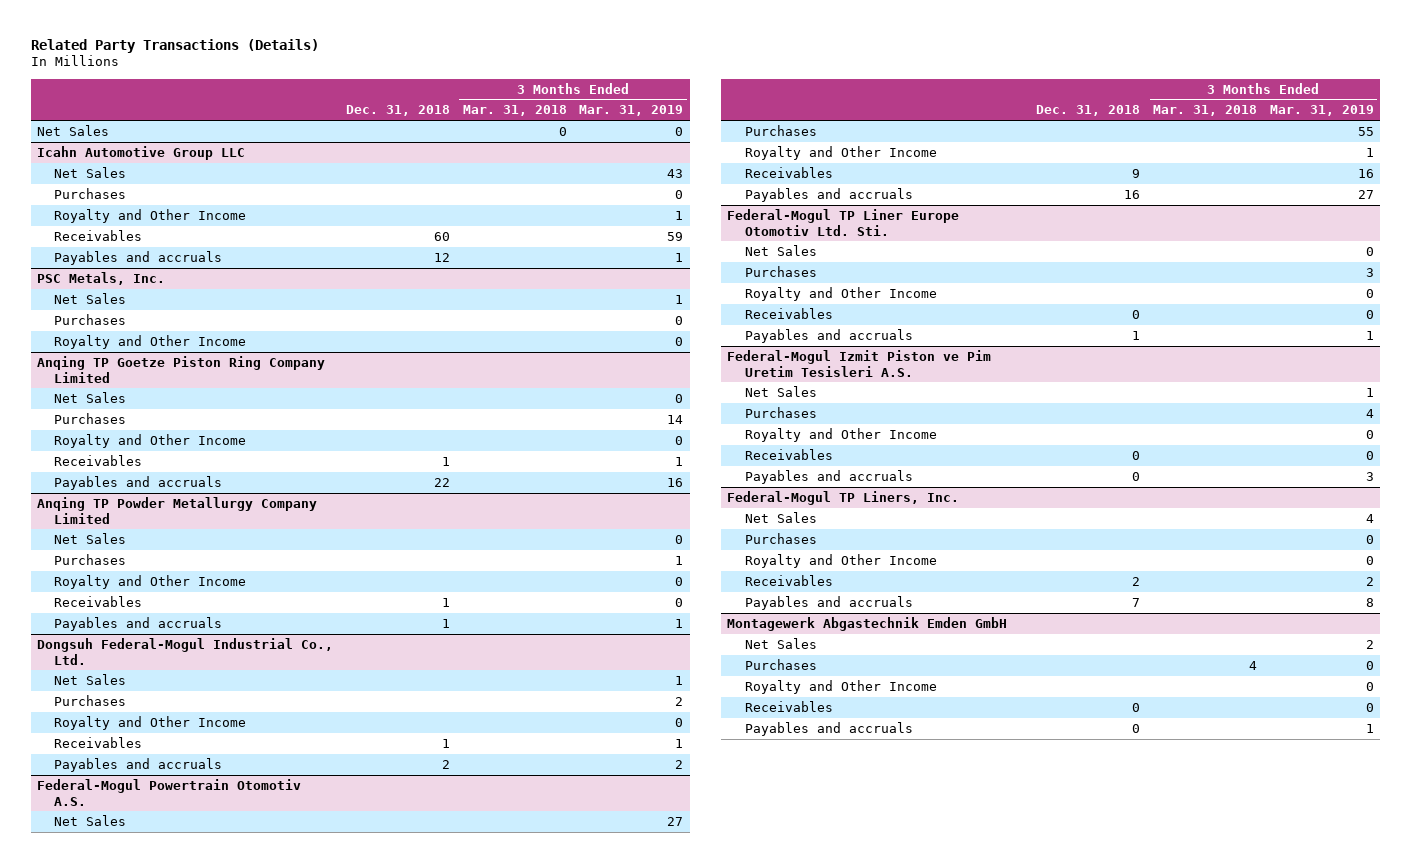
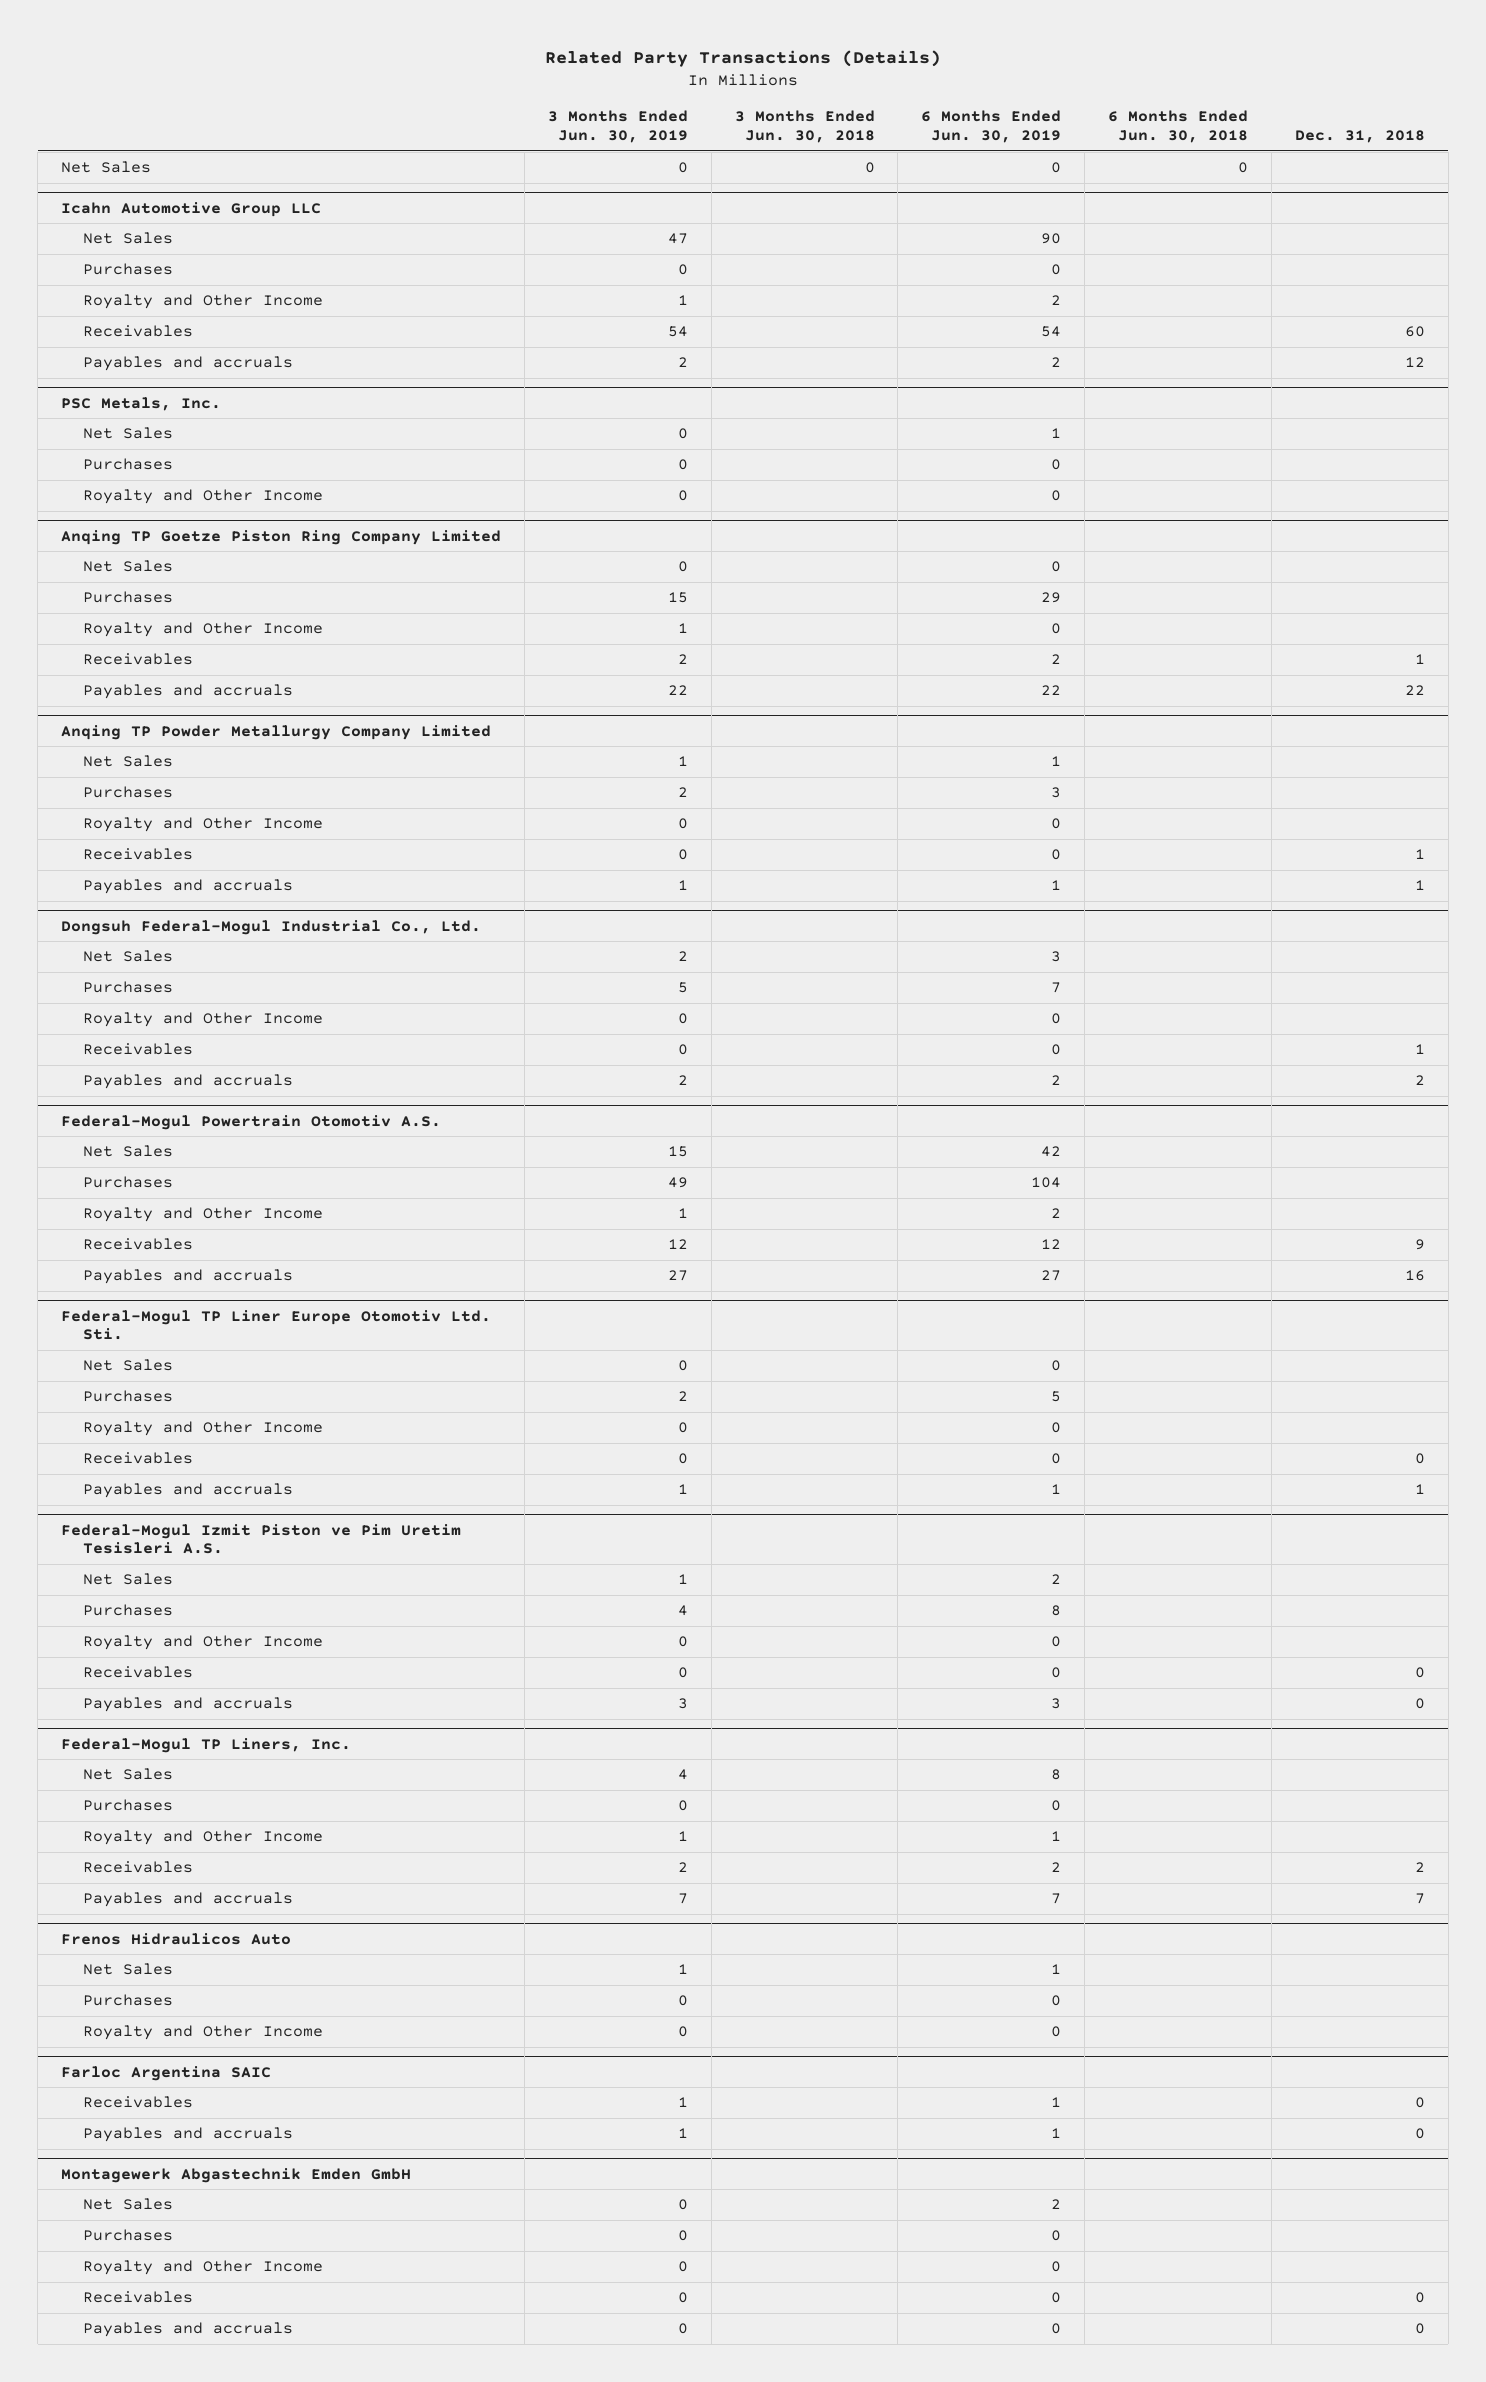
- | Dec. 31, 2018 | 3 Months Ended Mar. 31, 2018 | 3 Months Ended Mar. 31, 2019
+ | 3 Months Ended Jun. 30, 2019 | 3 Months Ended Jun. 30, 2018 | 6 Months Ended Jun. 30, 2019 | 6 Months Ended Jun. 30, 2018 | Dec. 31, 2018
+ Frenos Hidraulicos Auto
+ Net Sales | 1 | | 1 | |
+ Purchases | 0 | | 0 | |
+ Royalty and Other Income | 0 | | 0 | |
+ Farloc Argentina SAIC
+ Receivables | 1 | | 1 | | 0
+ Payables and accruals | 1 | | 1 | | 0

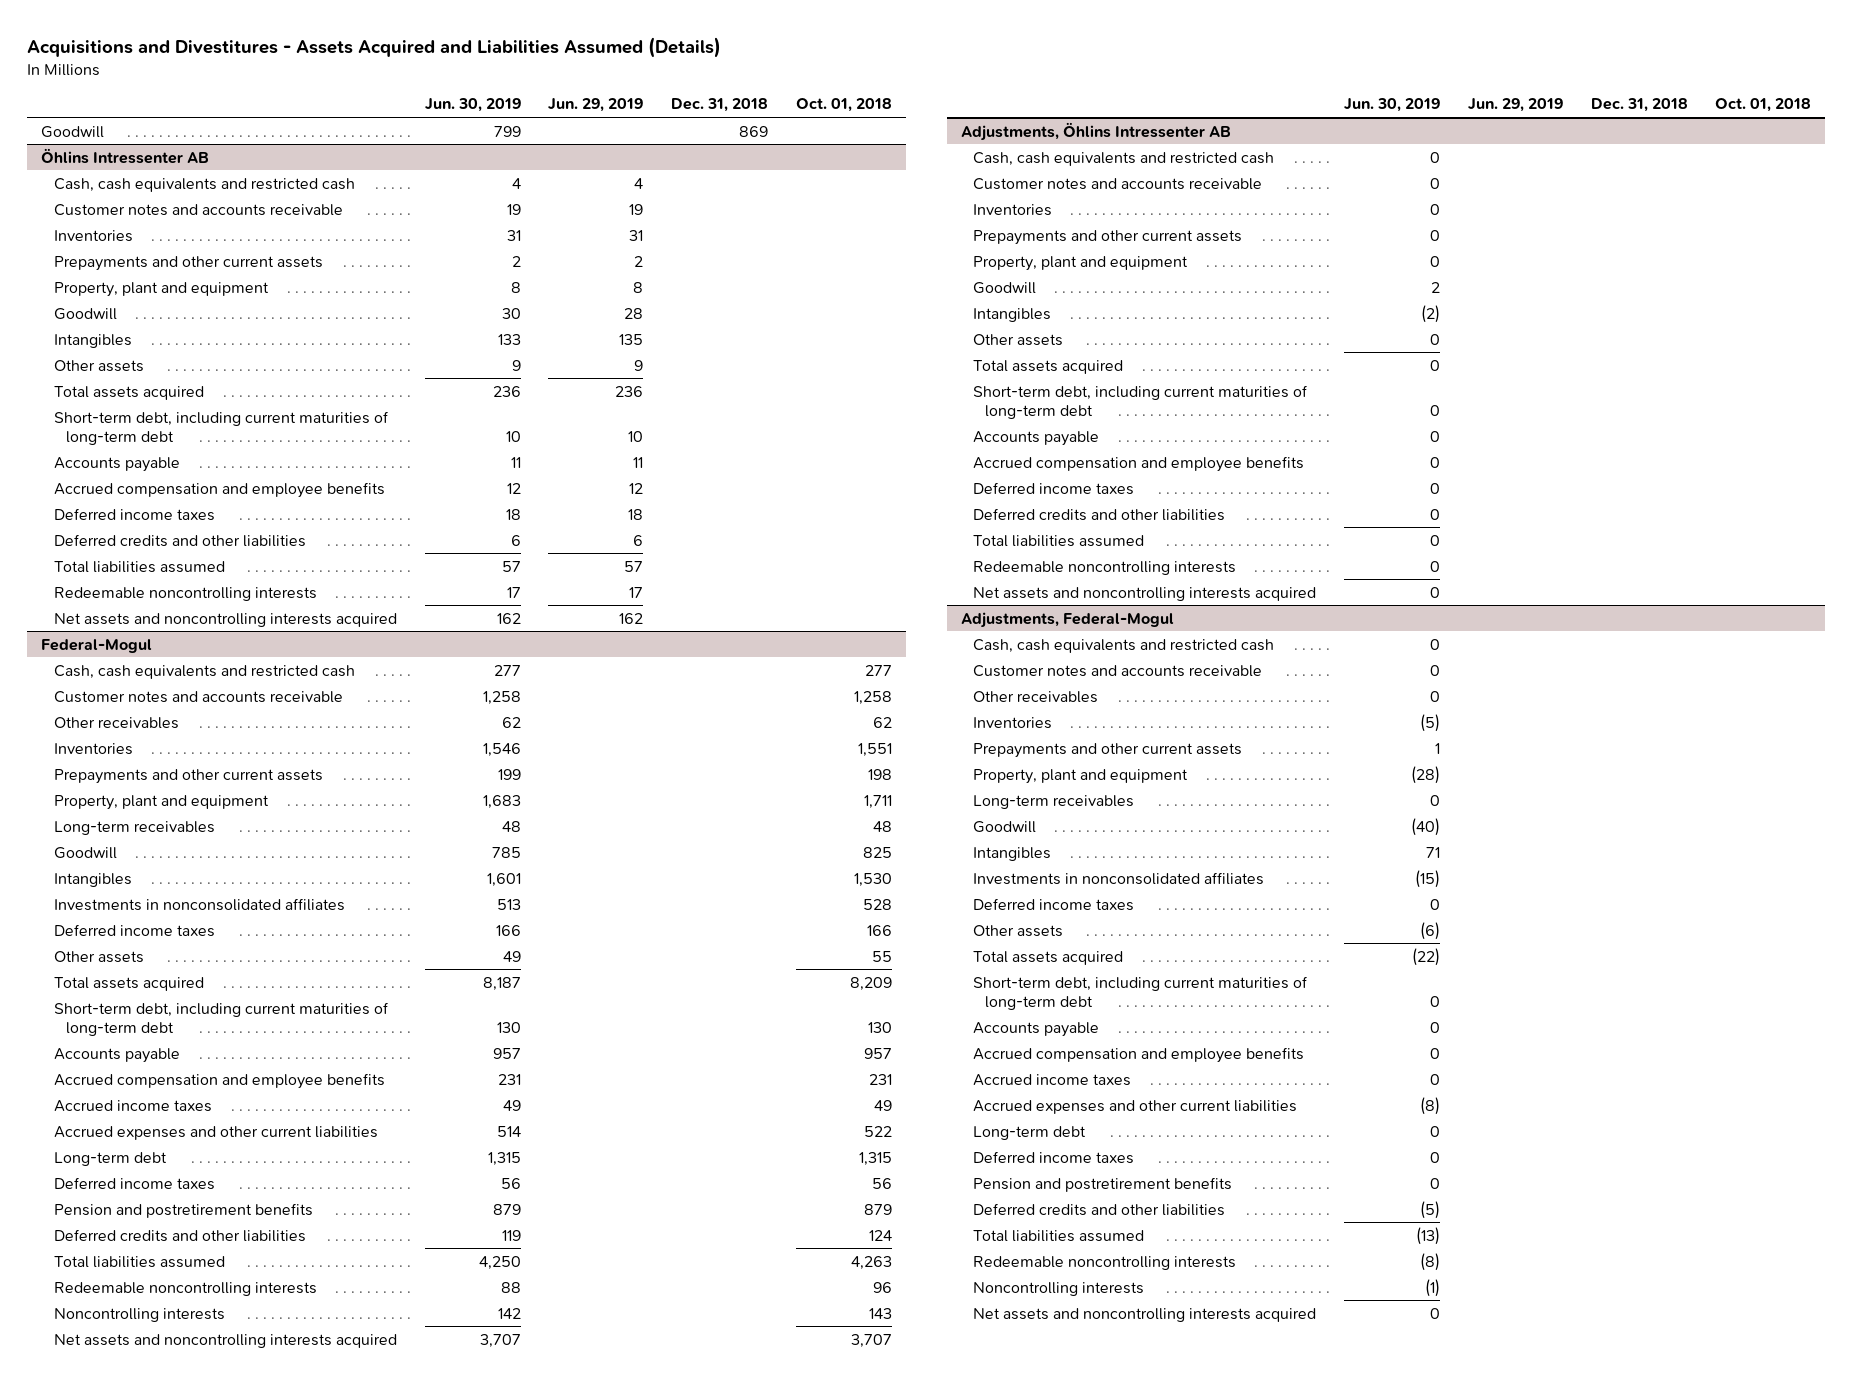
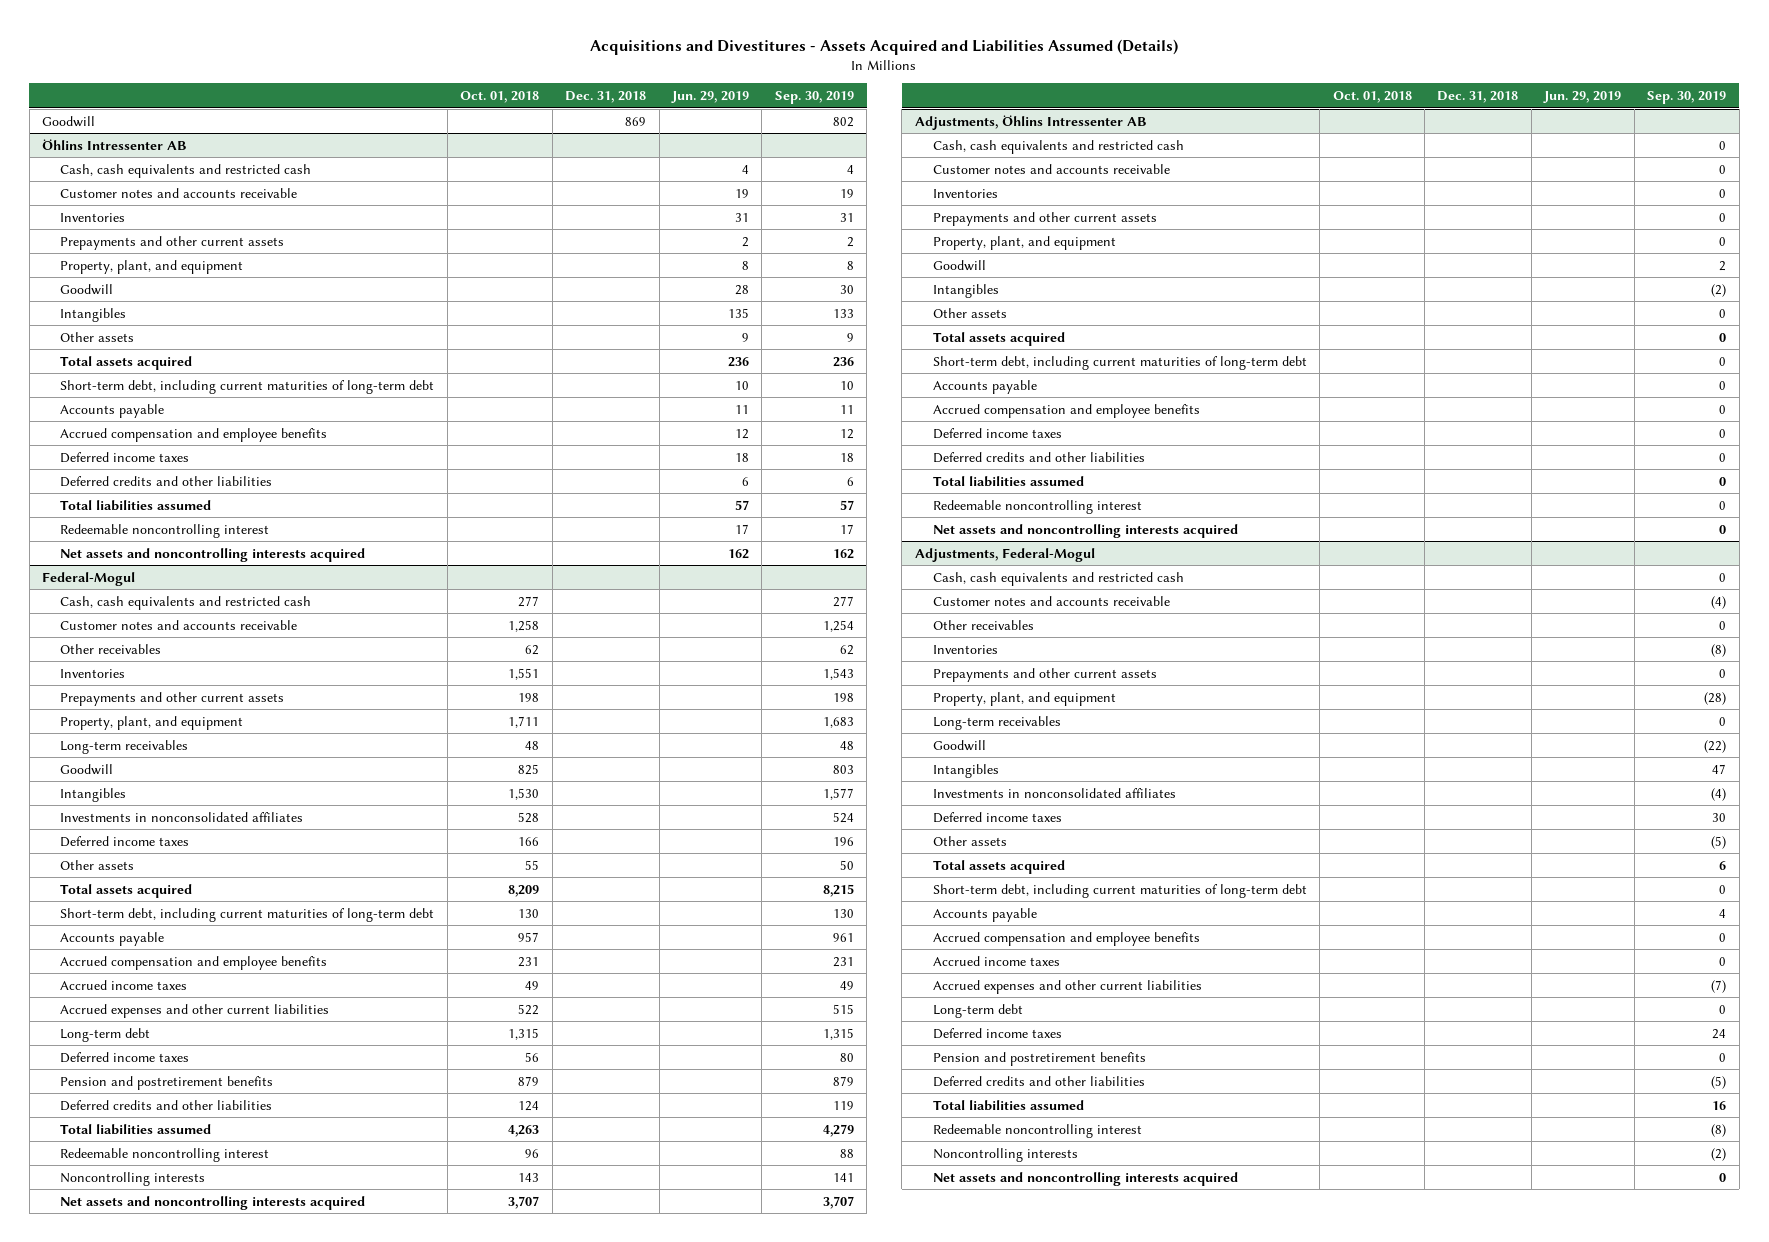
- | Jun. 30, 2019 | Jun. 29, 2019 | Dec. 31, 2018 | Oct. 01, 2018
+ | Oct. 01, 2018 | Dec. 31, 2018 | Jun. 29, 2019 | Sep. 30, 2019
@ Öhlins Intressenter AB
- Property, plant and equipment | 8 | 8 | |
+ Property, plant, and equipment | | | 8 | 8
- Redeemable noncontrolling interests | 17 | 17 | |
+ Redeemable noncontrolling interest | | | 17 | 17
@ Federal-Mogul
- Property, plant and equipment | 1,683 | | | 1,711
+ Property, plant, and equipment | 1,711 | | | 1,683
- Redeemable noncontrolling interests | 88 | | | 96
+ Redeemable noncontrolling interest | 96 | | | 88
@ Adjustments, Öhlins Intressenter AB
- Property, plant and equipment | 0 | | |
+ Property, plant, and equipment | | | | 0
- Redeemable noncontrolling interests | 0 | | |
+ Redeemable noncontrolling interest | | | | 0
@ Adjustments, Federal-Mogul
- Property, plant and equipment | (28) | | |
+ Property, plant, and equipment | | | | (28)
- Redeemable noncontrolling interests | (8) | | |
+ Redeemable noncontrolling interest | | | | (8)

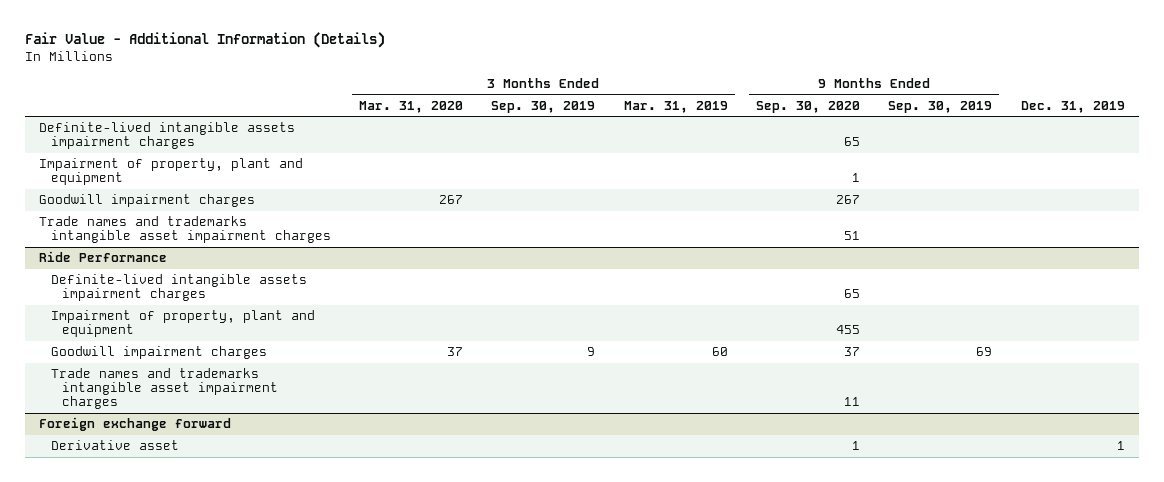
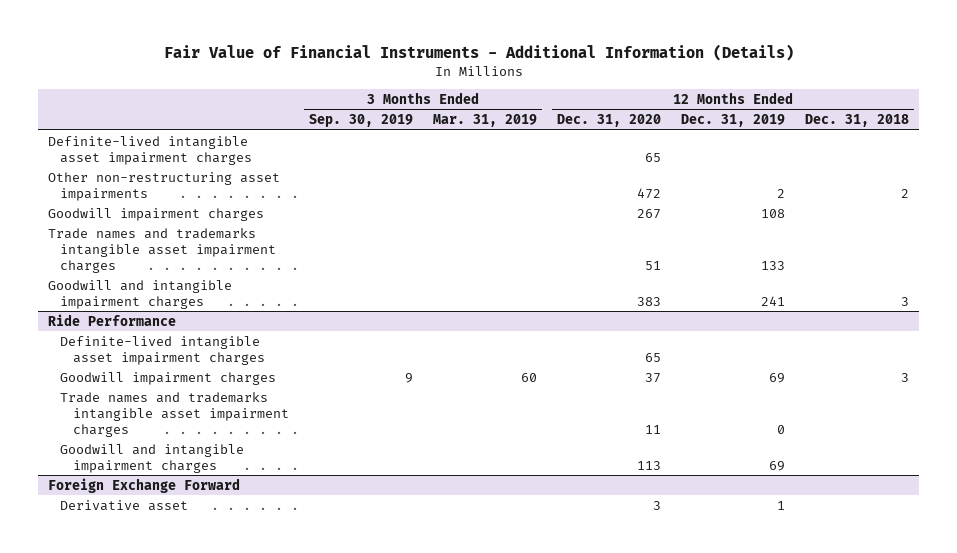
- Fair Value - Additional Information (Details)
+ Fair Value of Financial Instruments - Additional Information (Details)
- | 3 Months Ended Mar. 31, 2020 | 3 Months Ended Sep. 30, 2019 | 3 Months Ended Mar. 31, 2019 | 9 Months Ended Sep. 30, 2020 | 9 Months Ended Sep. 30, 2019 | Dec. 31, 2019
+ | 3 Months Ended Sep. 30, 2019 | 3 Months Ended Mar. 31, 2019 | 12 Months Ended Dec. 31, 2020 | 12 Months Ended Dec. 31, 2019 | 12 Months Ended Dec. 31, 2018
- Definite-lived intangible assets impairment charges | | | | 65 | |
- Impairment of property, plant and equipment | | | | 1 | |
+ Definite-lived intangible asset impairment charges | | | 65 | |
+ Other non-restructuring asset impairments | | | 472 | 2 | 2
+ Goodwill and intangible impairment charges | | | 383 | 241 | 3
@ Ride Performance
- Definite-lived intangible assets impairment charges | | | | 65 | |
- Impairment of property, plant and equipment | | | | 455 | |
+ Definite-lived intangible asset impairment charges | | | 65 | |
- Foreign exchange forward
@ Ride Performance
+ Goodwill and intangible impairment charges | | | 113 | 69 |
+ Foreign Exchange Forward

